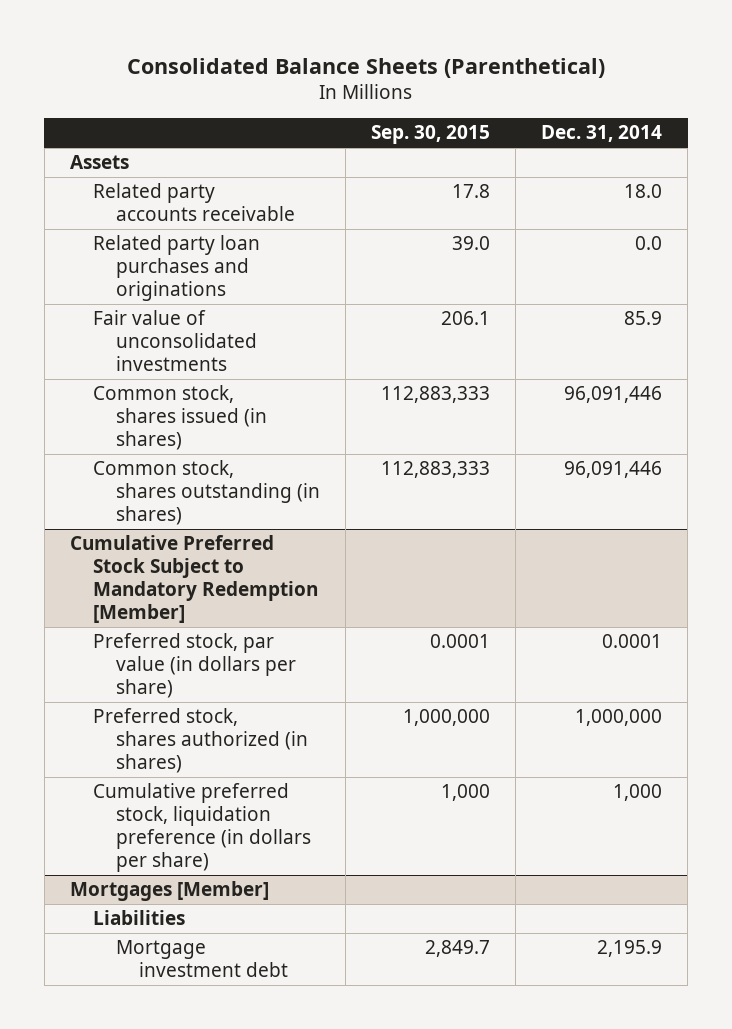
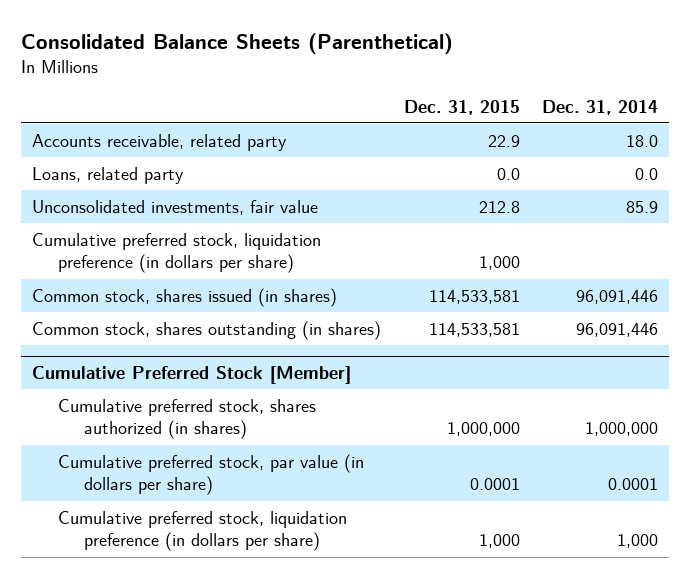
- | Sep. 30, 2015 | Dec. 31, 2014
+ | Dec. 31, 2015 | Dec. 31, 2014
- Assets
- Related party accounts receivable | 17.8 | 18.0
- Related party loan purchases and originations | 39.0 | 0.0
- Fair value of unconsolidated investments | 206.1 | 85.9
+ Accounts receivable, related party | 22.9 | 18.0
+ Loans, related party | 0.0 | 0.0
+ Unconsolidated investments, fair value | 212.8 | 85.9
+ Cumulative preferred stock, liquidation preference (in dollars per share) | 1,000 |
- Cumulative Preferred Stock Subject to Mandatory Redemption [Member]
- Preferred stock, par value (in dollars per share) | 0.0001 | 0.0001
- Preferred stock, shares authorized (in shares) | 1,000,000 | 1,000,000
+ Cumulative Preferred Stock [Member]
+ Cumulative preferred stock, shares authorized (in shares) | 1,000,000 | 1,000,000
+ Cumulative preferred stock, par value (in dollars per share) | 0.0001 | 0.0001
- Mortgages [Member]
- Liabilities
- Mortgage investment debt | 2,849.7 | 2,195.9

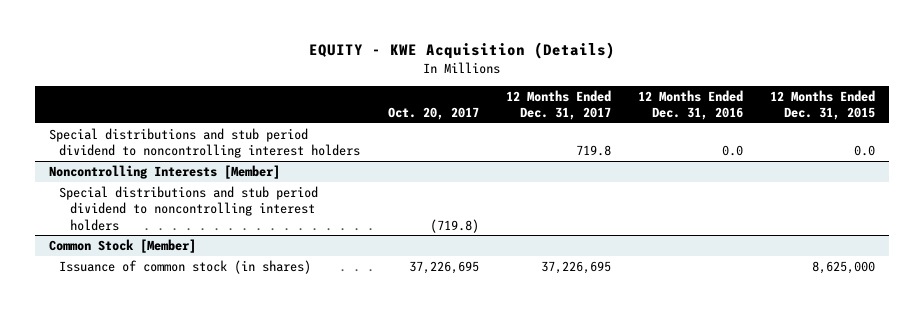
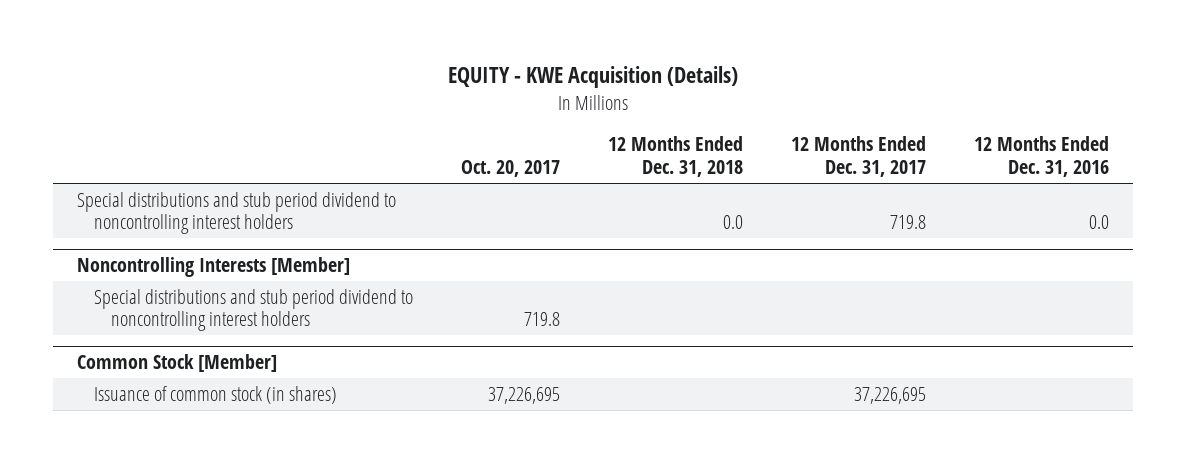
- | Oct. 20, 2017 | 12 Months Ended Dec. 31, 2017 | 12 Months Ended Dec. 31, 2016 | 12 Months Ended Dec. 31, 2015
+ | Oct. 20, 2017 | 12 Months Ended Dec. 31, 2018 | 12 Months Ended Dec. 31, 2017 | 12 Months Ended Dec. 31, 2016
@ Noncontrolling Interests [Member]
- Special distributions and stub period dividend to noncontrolling interest holders | (719.8) | | |
+ Special distributions and stub period dividend to noncontrolling interest holders | 719.8 | | |

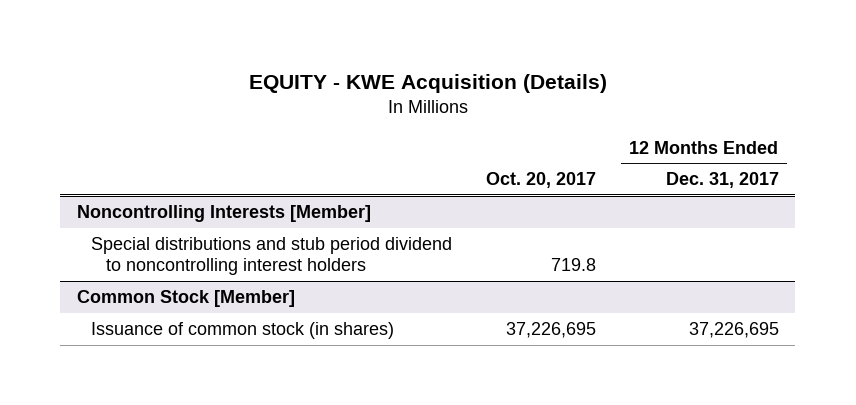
- | Oct. 20, 2017 | 12 Months Ended Dec. 31, 2018 | 12 Months Ended Dec. 31, 2017 | 12 Months Ended Dec. 31, 2016
+ | Oct. 20, 2017 | 12 Months Ended Dec. 31, 2017
- Special distributions and stub period dividend to noncontrolling interest holders | | 0.0 | 719.8 | 0.0

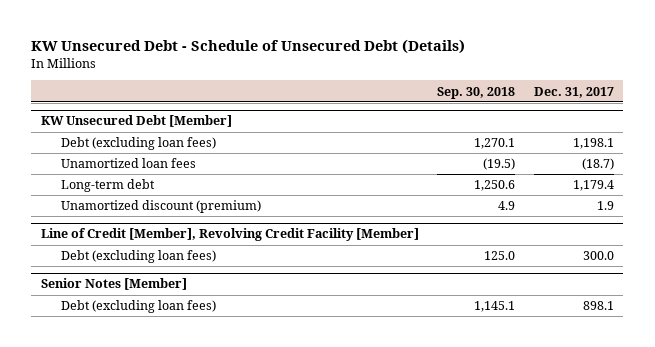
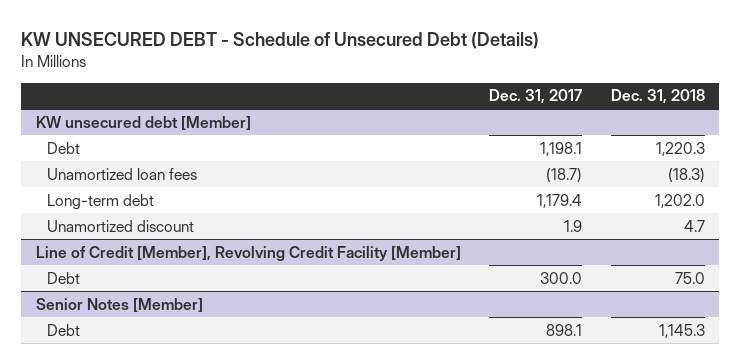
- KW Unsecured Debt - Schedule of Unsecured Debt (Details)
+ KW UNSECURED DEBT - Schedule of Unsecured Debt (Details)
- | Sep. 30, 2018 | Dec. 31, 2017
+ | Dec. 31, 2017 | Dec. 31, 2018
- KW Unsecured Debt [Member]
- Debt (excluding loan fees) | 1,270.1 | 1,198.1
+ KW unsecured debt [Member]
+ Debt | 1,198.1 | 1,220.3
- Unamortized discount (premium) | 4.9 | 1.9
+ Unamortized discount | 1.9 | 4.7
@ Line of Credit [Member], Revolving Credit Facility [Member]
- Debt (excluding loan fees) | 125.0 | 300.0
+ Debt | 300.0 | 75.0
@ Senior Notes [Member]
- Debt (excluding loan fees) | 1,145.1 | 898.1
+ Debt | 898.1 | 1,145.3

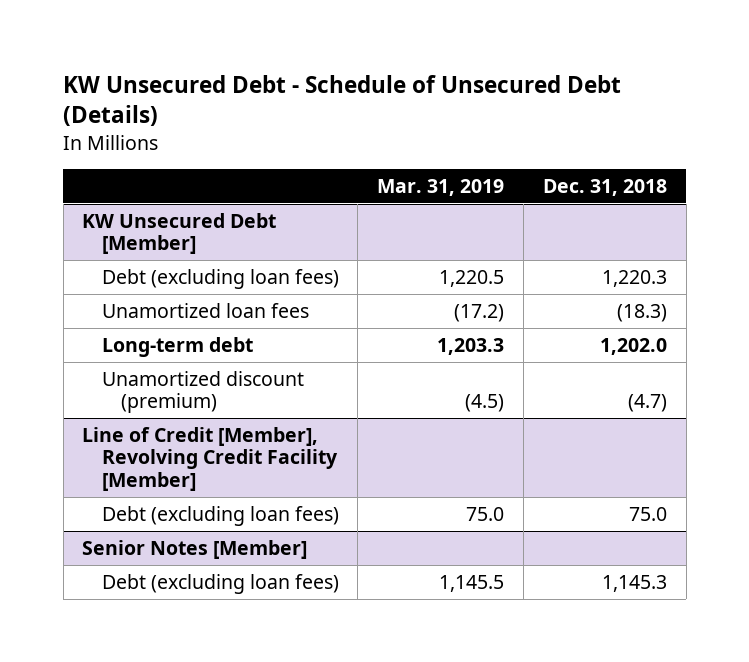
- KW UNSECURED DEBT - Schedule of Unsecured Debt (Details)
+ KW Unsecured Debt - Schedule of Unsecured Debt (Details)
- | Dec. 31, 2017 | Dec. 31, 2018
+ | Mar. 31, 2019 | Dec. 31, 2018
- KW unsecured debt [Member]
- Debt | 1,198.1 | 1,220.3
+ KW Unsecured Debt [Member]
+ Debt (excluding loan fees) | 1,220.5 | 1,220.3
- Unamortized discount | 1.9 | 4.7
+ Unamortized discount (premium) | (4.5) | (4.7)
@ Line of Credit [Member], Revolving Credit Facility [Member]
- Debt | 300.0 | 75.0
+ Debt (excluding loan fees) | 75.0 | 75.0
@ Senior Notes [Member]
- Debt | 898.1 | 1,145.3
+ Debt (excluding loan fees) | 1,145.5 | 1,145.3

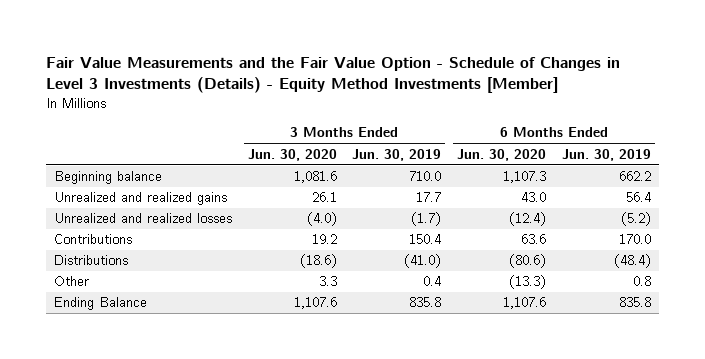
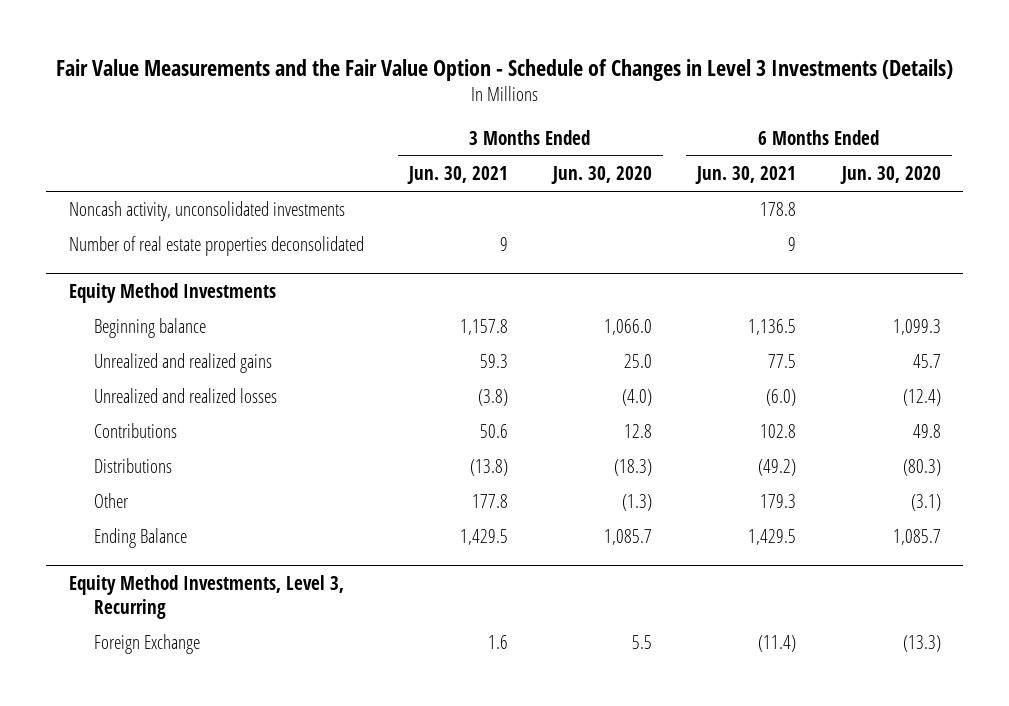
- Fair Value Measurements and the Fair Value Option - Schedule of Changes in Level 3 Investments (Details) - Equity Method Investments [Member]
+ Fair Value Measurements and the Fair Value Option - Schedule of Changes in Level 3 Investments (Details)
- | 3 Months Ended Jun. 30, 2020 | 3 Months Ended Jun. 30, 2019 | 6 Months Ended Jun. 30, 2020 | 6 Months Ended Jun. 30, 2019
+ | 3 Months Ended Jun. 30, 2021 | 3 Months Ended Jun. 30, 2020 | 6 Months Ended Jun. 30, 2021 | 6 Months Ended Jun. 30, 2020
- Beginning balance | 1,081.6 | 710.0 | 1,107.3 | 662.2
- Unrealized and realized gains | 26.1 | 17.7 | 43.0 | 56.4
+ Noncash activity, unconsolidated investments | | | 178.8 |
+ Number of real estate properties deconsolidated | 9 | | 9 |
+ Equity Method Investments
+ Beginning balance | 1,157.8 | 1,066.0 | 1,136.5 | 1,099.3
+ Unrealized and realized gains | 59.3 | 25.0 | 77.5 | 45.7
- Contributions | 19.2 | 150.4 | 63.6 | 170.0
- Distributions | (18.6) | (41.0) | (80.6) | (48.4)
- Other | 3.3 | 0.4 | (13.3) | 0.8
- Ending Balance | 1,107.6 | 835.8 | 1,107.6 | 835.8
+ Contributions | 50.6 | 12.8 | 102.8 | 49.8
+ Distributions | (13.8) | (18.3) | (49.2) | (80.3)
+ Other | 177.8 | (1.3) | 179.3 | (3.1)
+ Ending Balance | 1,429.5 | 1,085.7 | 1,429.5 | 1,085.7
+ Equity Method Investments, Level 3, Recurring
+ Foreign Exchange | 1.6 | 5.5 | (11.4) | (13.3)

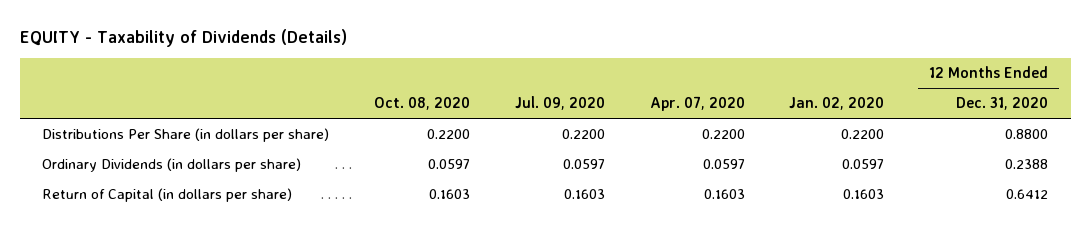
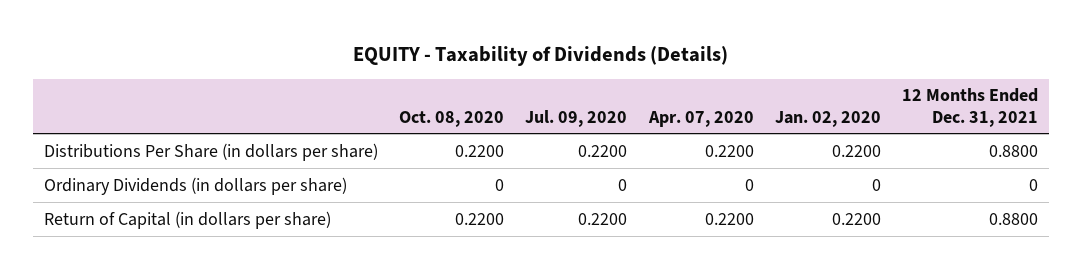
- | Oct. 08, 2020 | Jul. 09, 2020 | Apr. 07, 2020 | Jan. 02, 2020 | 12 Months Ended Dec. 31, 2020
+ | Oct. 08, 2020 | Jul. 09, 2020 | Apr. 07, 2020 | Jan. 02, 2020 | 12 Months Ended Dec. 31, 2021
- Ordinary Dividends (in dollars per share) | 0.0597 | 0.0597 | 0.0597 | 0.0597 | 0.2388
- Return of Capital (in dollars per share) | 0.1603 | 0.1603 | 0.1603 | 0.1603 | 0.6412
+ Ordinary Dividends (in dollars per share) | 0 | 0 | 0 | 0 | 0
+ Return of Capital (in dollars per share) | 0.2200 | 0.2200 | 0.2200 | 0.2200 | 0.8800

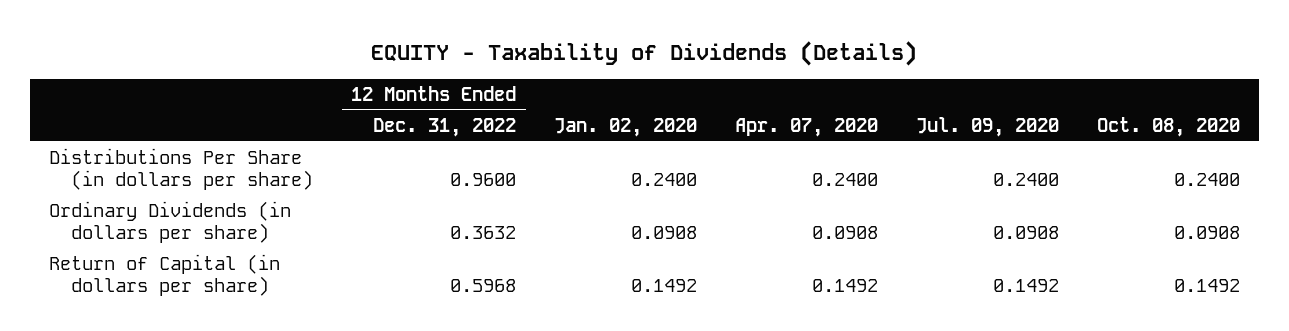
- | Oct. 08, 2020 | Jul. 09, 2020 | Apr. 07, 2020 | Jan. 02, 2020 | 12 Months Ended Dec. 31, 2021
+ | 12 Months Ended Dec. 31, 2022 | Jan. 02, 2020 | Apr. 07, 2020 | Jul. 09, 2020 | Oct. 08, 2020
- Distributions Per Share (in dollars per share) | 0.2200 | 0.2200 | 0.2200 | 0.2200 | 0.8800
- Ordinary Dividends (in dollars per share) | 0 | 0 | 0 | 0 | 0
- Return of Capital (in dollars per share) | 0.2200 | 0.2200 | 0.2200 | 0.2200 | 0.8800
+ Distributions Per Share (in dollars per share) | 0.9600 | 0.2400 | 0.2400 | 0.2400 | 0.2400
+ Ordinary Dividends (in dollars per share) | 0.3632 | 0.0908 | 0.0908 | 0.0908 | 0.0908
+ Return of Capital (in dollars per share) | 0.5968 | 0.1492 | 0.1492 | 0.1492 | 0.1492

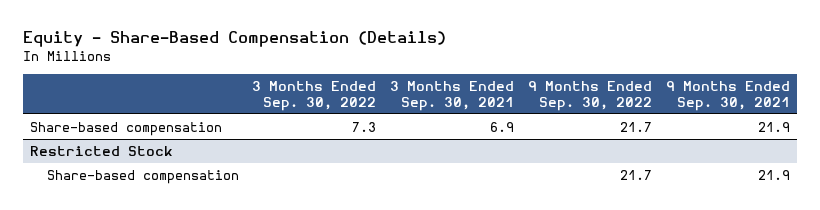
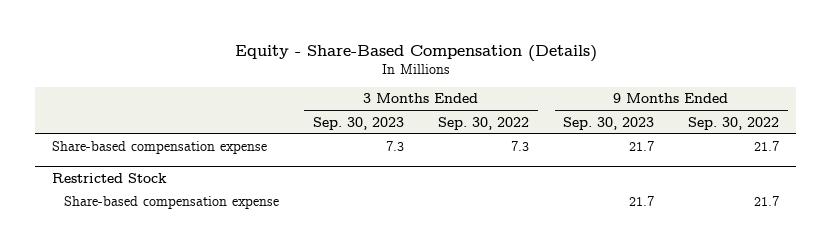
- | 3 Months Ended Sep. 30, 2022 | 3 Months Ended Sep. 30, 2021 | 9 Months Ended Sep. 30, 2022 | 9 Months Ended Sep. 30, 2021
+ | 3 Months Ended Sep. 30, 2023 | 3 Months Ended Sep. 30, 2022 | 9 Months Ended Sep. 30, 2023 | 9 Months Ended Sep. 30, 2022
- Share-based compensation | 7.3 | 6.9 | 21.7 | 21.9
+ Share-based compensation expense | 7.3 | 7.3 | 21.7 | 21.7
@ Restricted Stock
- Share-based compensation | | | 21.7 | 21.9
+ Share-based compensation expense | | | 21.7 | 21.7

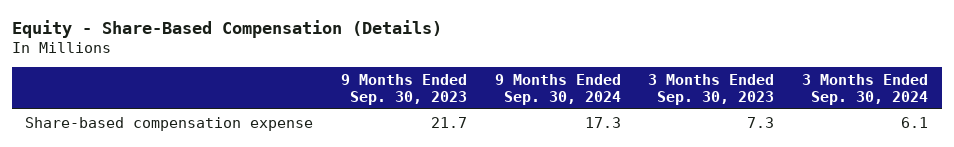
- | 3 Months Ended Sep. 30, 2023 | 3 Months Ended Sep. 30, 2022 | 9 Months Ended Sep. 30, 2023 | 9 Months Ended Sep. 30, 2022
+ | 9 Months Ended Sep. 30, 2023 | 9 Months Ended Sep. 30, 2024 | 3 Months Ended Sep. 30, 2023 | 3 Months Ended Sep. 30, 2024
- Restricted Stock
- Share-based compensation expense | | | 21.7 | 21.7

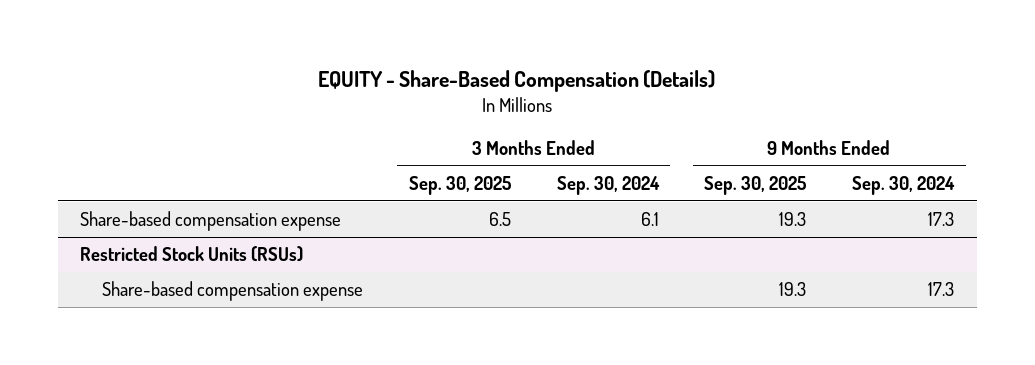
- Equity - Share-Based Compensation (Details)
+ EQUITY - Share-Based Compensation (Details)
- | 9 Months Ended Sep. 30, 2023 | 9 Months Ended Sep. 30, 2024 | 3 Months Ended Sep. 30, 2023 | 3 Months Ended Sep. 30, 2024
+ | 3 Months Ended Sep. 30, 2025 | 3 Months Ended Sep. 30, 2024 | 9 Months Ended Sep. 30, 2025 | 9 Months Ended Sep. 30, 2024
+ Restricted Stock Units (RSUs)
+ Share-based compensation expense | | | 19.3 | 17.3

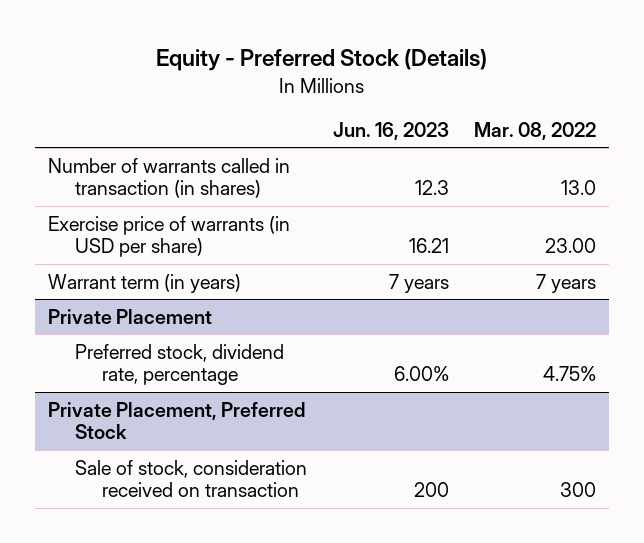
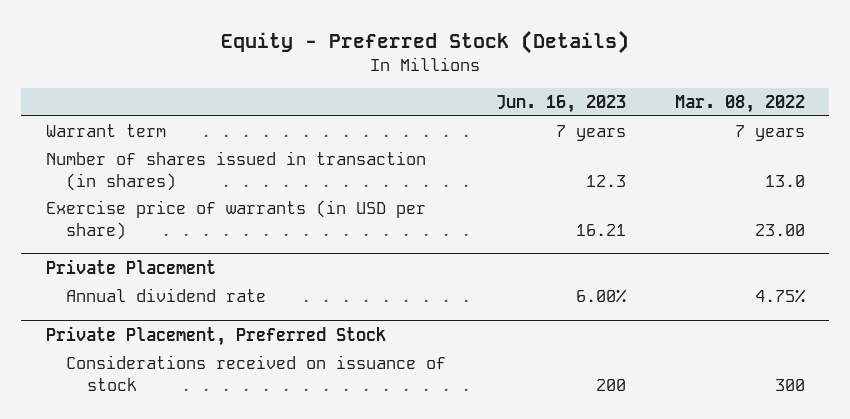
- Number of warrants called in transaction (in shares) | 12.3 | 13.0
+ Warrant term | 7 years | 7 years
+ Number of shares issued in transaction (in shares) | 12.3 | 13.0
- Warrant term (in years) | 7 years | 7 years
@ Private Placement
- Preferred stock, dividend rate, percentage | 6.00% | 4.75%
+ Annual dividend rate | 6.00% | 4.75%
@ Private Placement, Preferred Stock
- Sale of stock, consideration received on transaction | 200 | 300
+ Considerations received on issuance of stock | 200 | 300

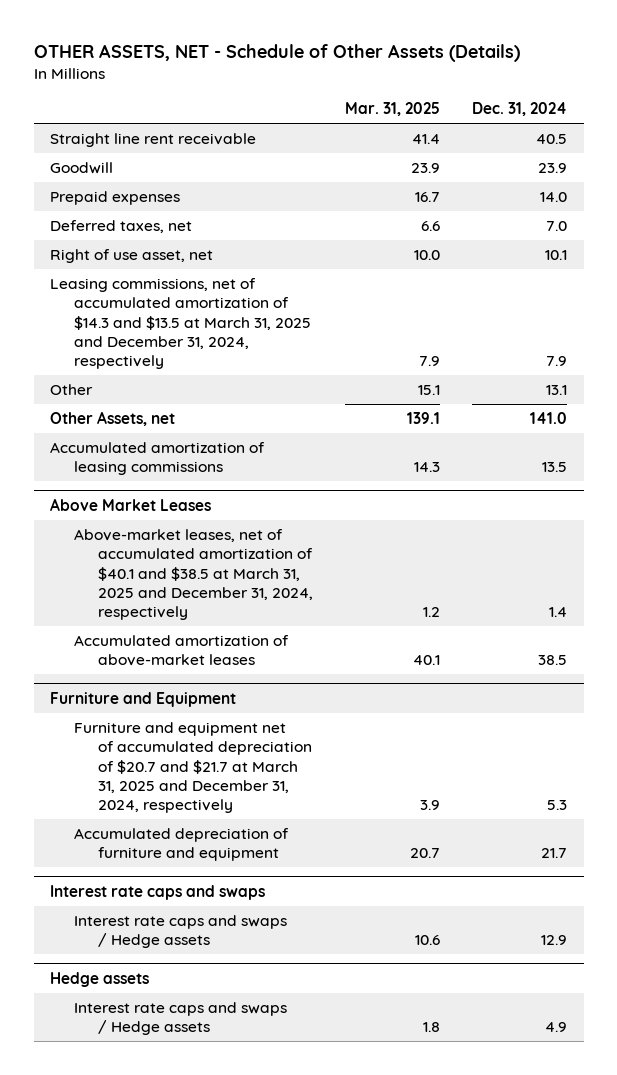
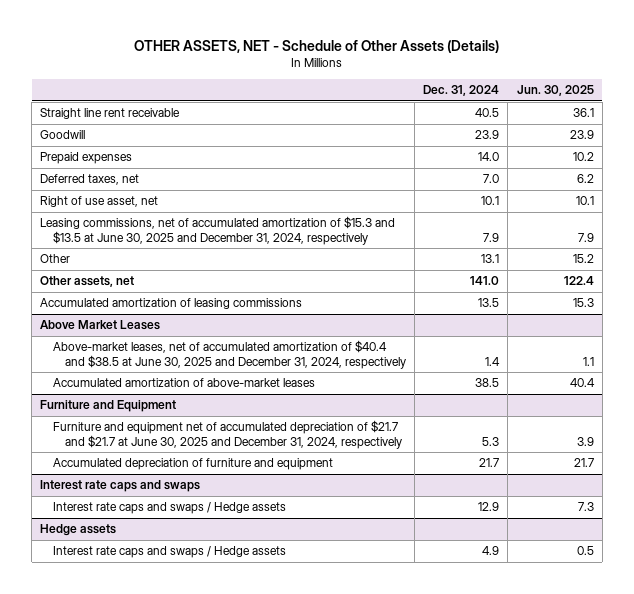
- | Mar. 31, 2025 | Dec. 31, 2024
+ | Dec. 31, 2024 | Jun. 30, 2025
- Leasing commissions, net of accumulated amortization of $14.3 and $13.5 at March 31, 2025 and December 31, 2024, respectively | 7.9 | 7.9
+ Leasing commissions, net of accumulated amortization of $15.3 and $13.5 at June 30, 2025 and December 31, 2024, respectively | 7.9 | 7.9
- Other Assets, net | 139.1 | 141.0
+ Other assets, net | 141.0 | 122.4
@ Above Market Leases
- Above-market leases, net of accumulated amortization of $40.1 and $38.5 at March 31, 2025 and December 31, 2024, respectively | 1.2 | 1.4
+ Above-market leases, net of accumulated amortization of $40.4 and $38.5 at June 30, 2025 and December 31, 2024, respectively | 1.4 | 1.1
@ Furniture and Equipment
- Furniture and equipment net of accumulated depreciation of $20.7 and $21.7 at March 31, 2025 and December 31, 2024, respectively | 3.9 | 5.3
+ Furniture and equipment net of accumulated depreciation of $21.7 and $21.7 at June 30, 2025 and December 31, 2024, respectively | 5.3 | 3.9

